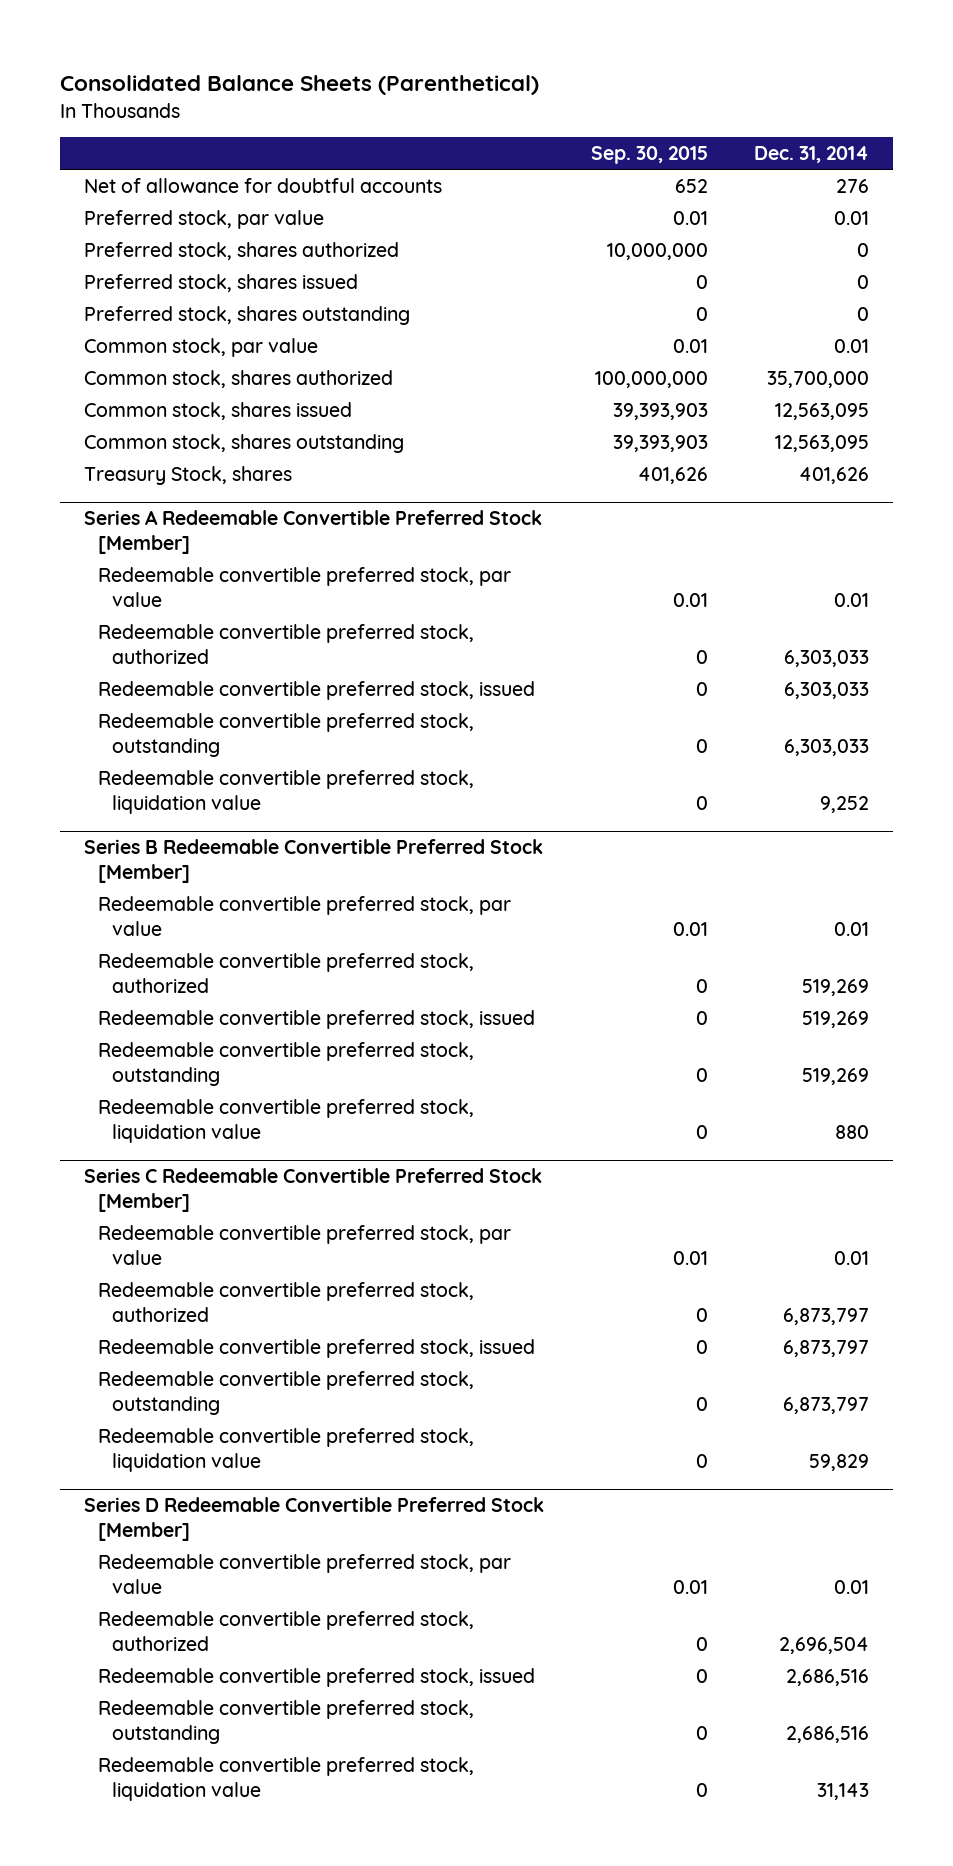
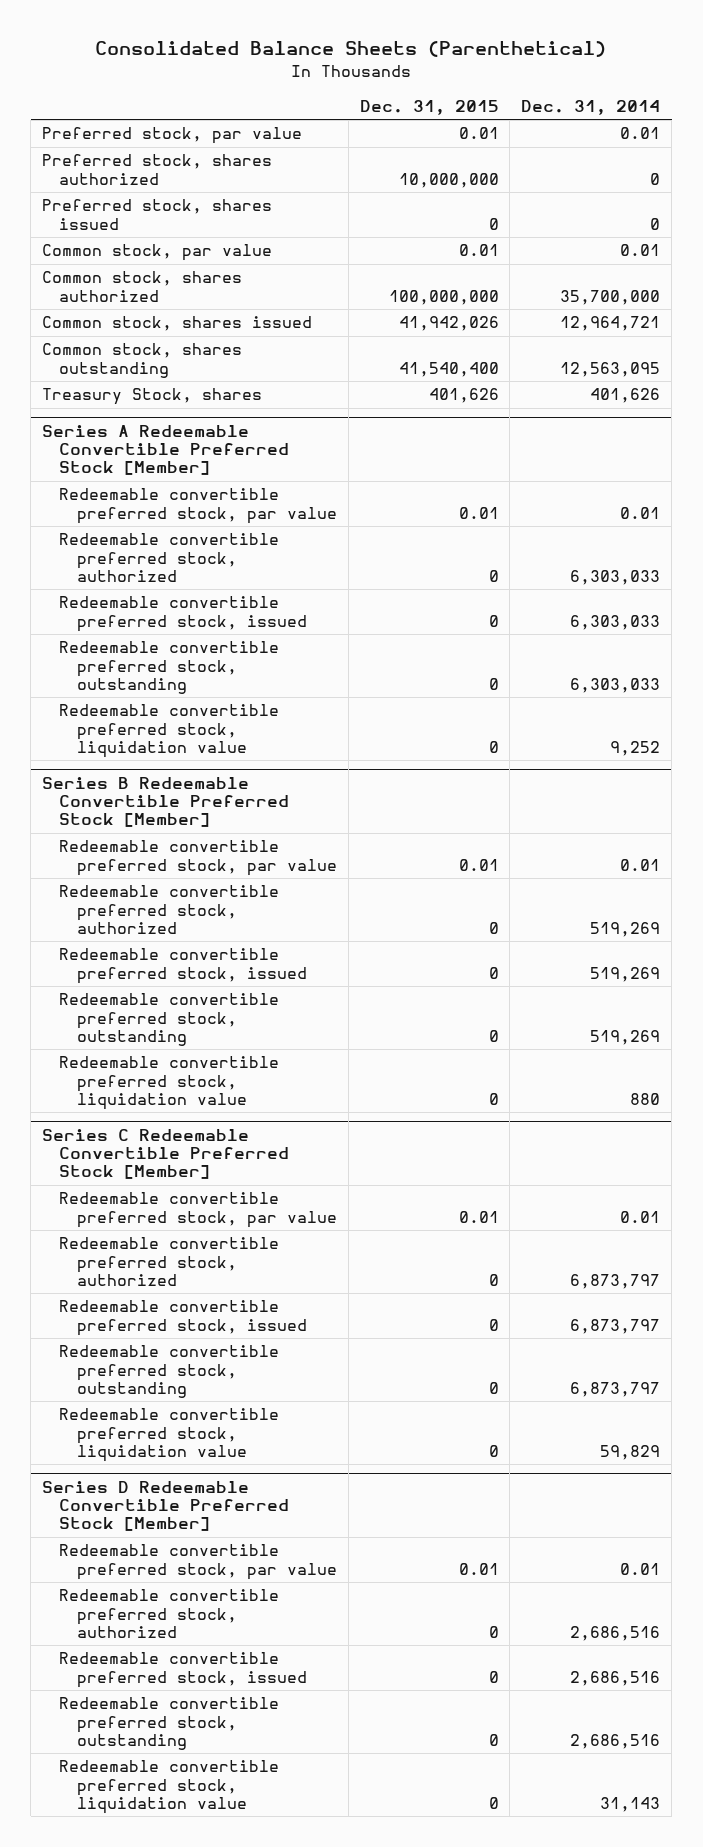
- | Sep. 30, 2015 | Dec. 31, 2014
+ | Dec. 31, 2015 | Dec. 31, 2014
- Net of allowance for doubtful accounts | 652 | 276
- Preferred stock, shares outstanding | 0 | 0
- Common stock, shares issued | 39,393,903 | 12,563,095
+ Common stock, shares issued | 41,942,026 | 12,964,721
@ Series D Redeemable Convertible Preferred Stock [Member]
- Redeemable convertible preferred stock, authorized | 0 | 2,696,504
+ Redeemable convertible preferred stock, authorized | 0 | 2,686,516

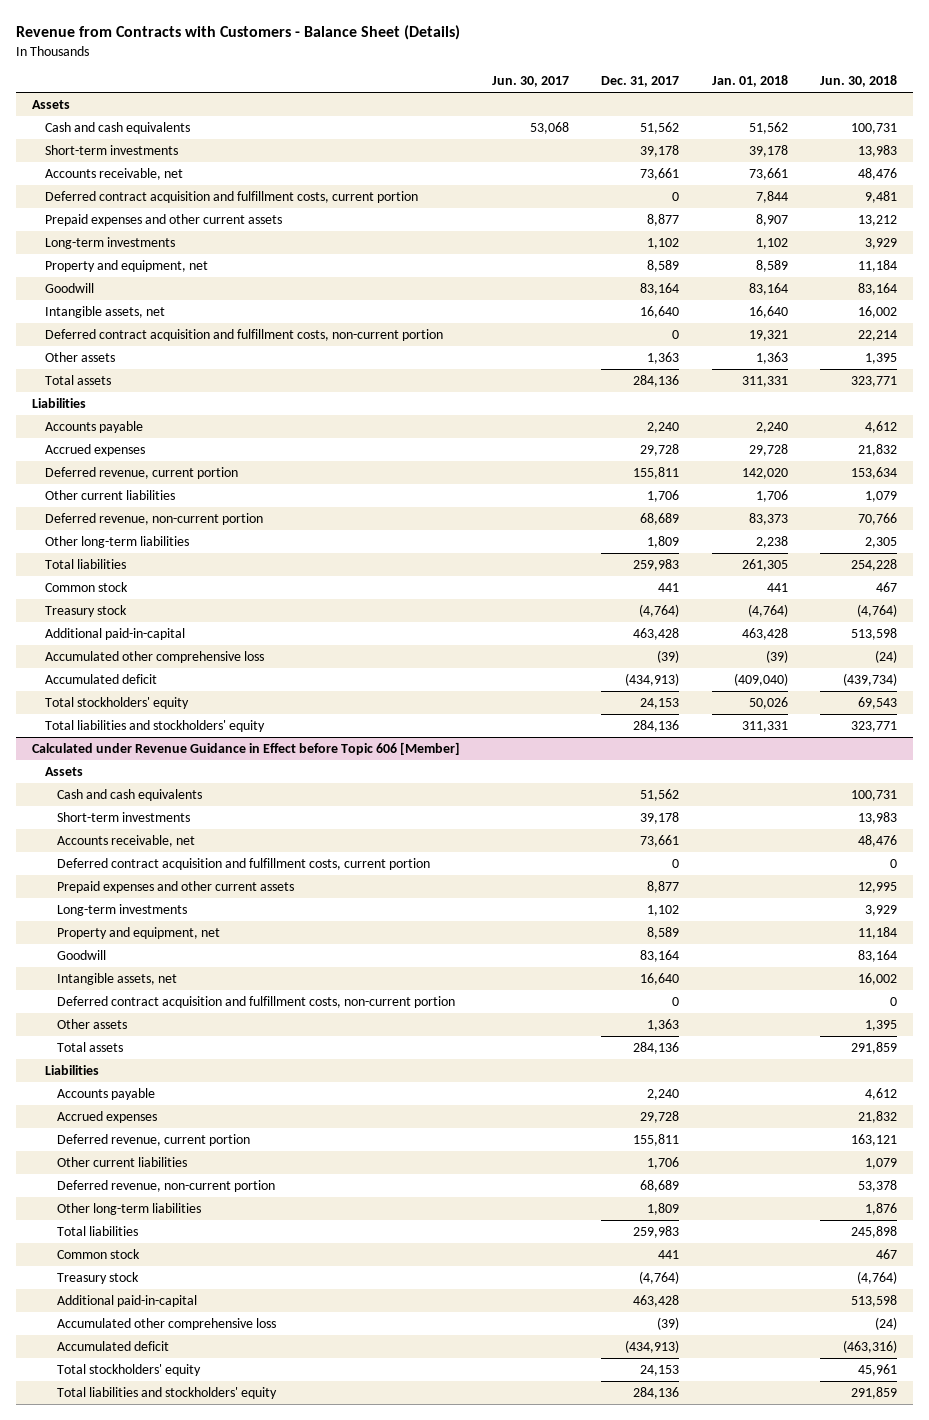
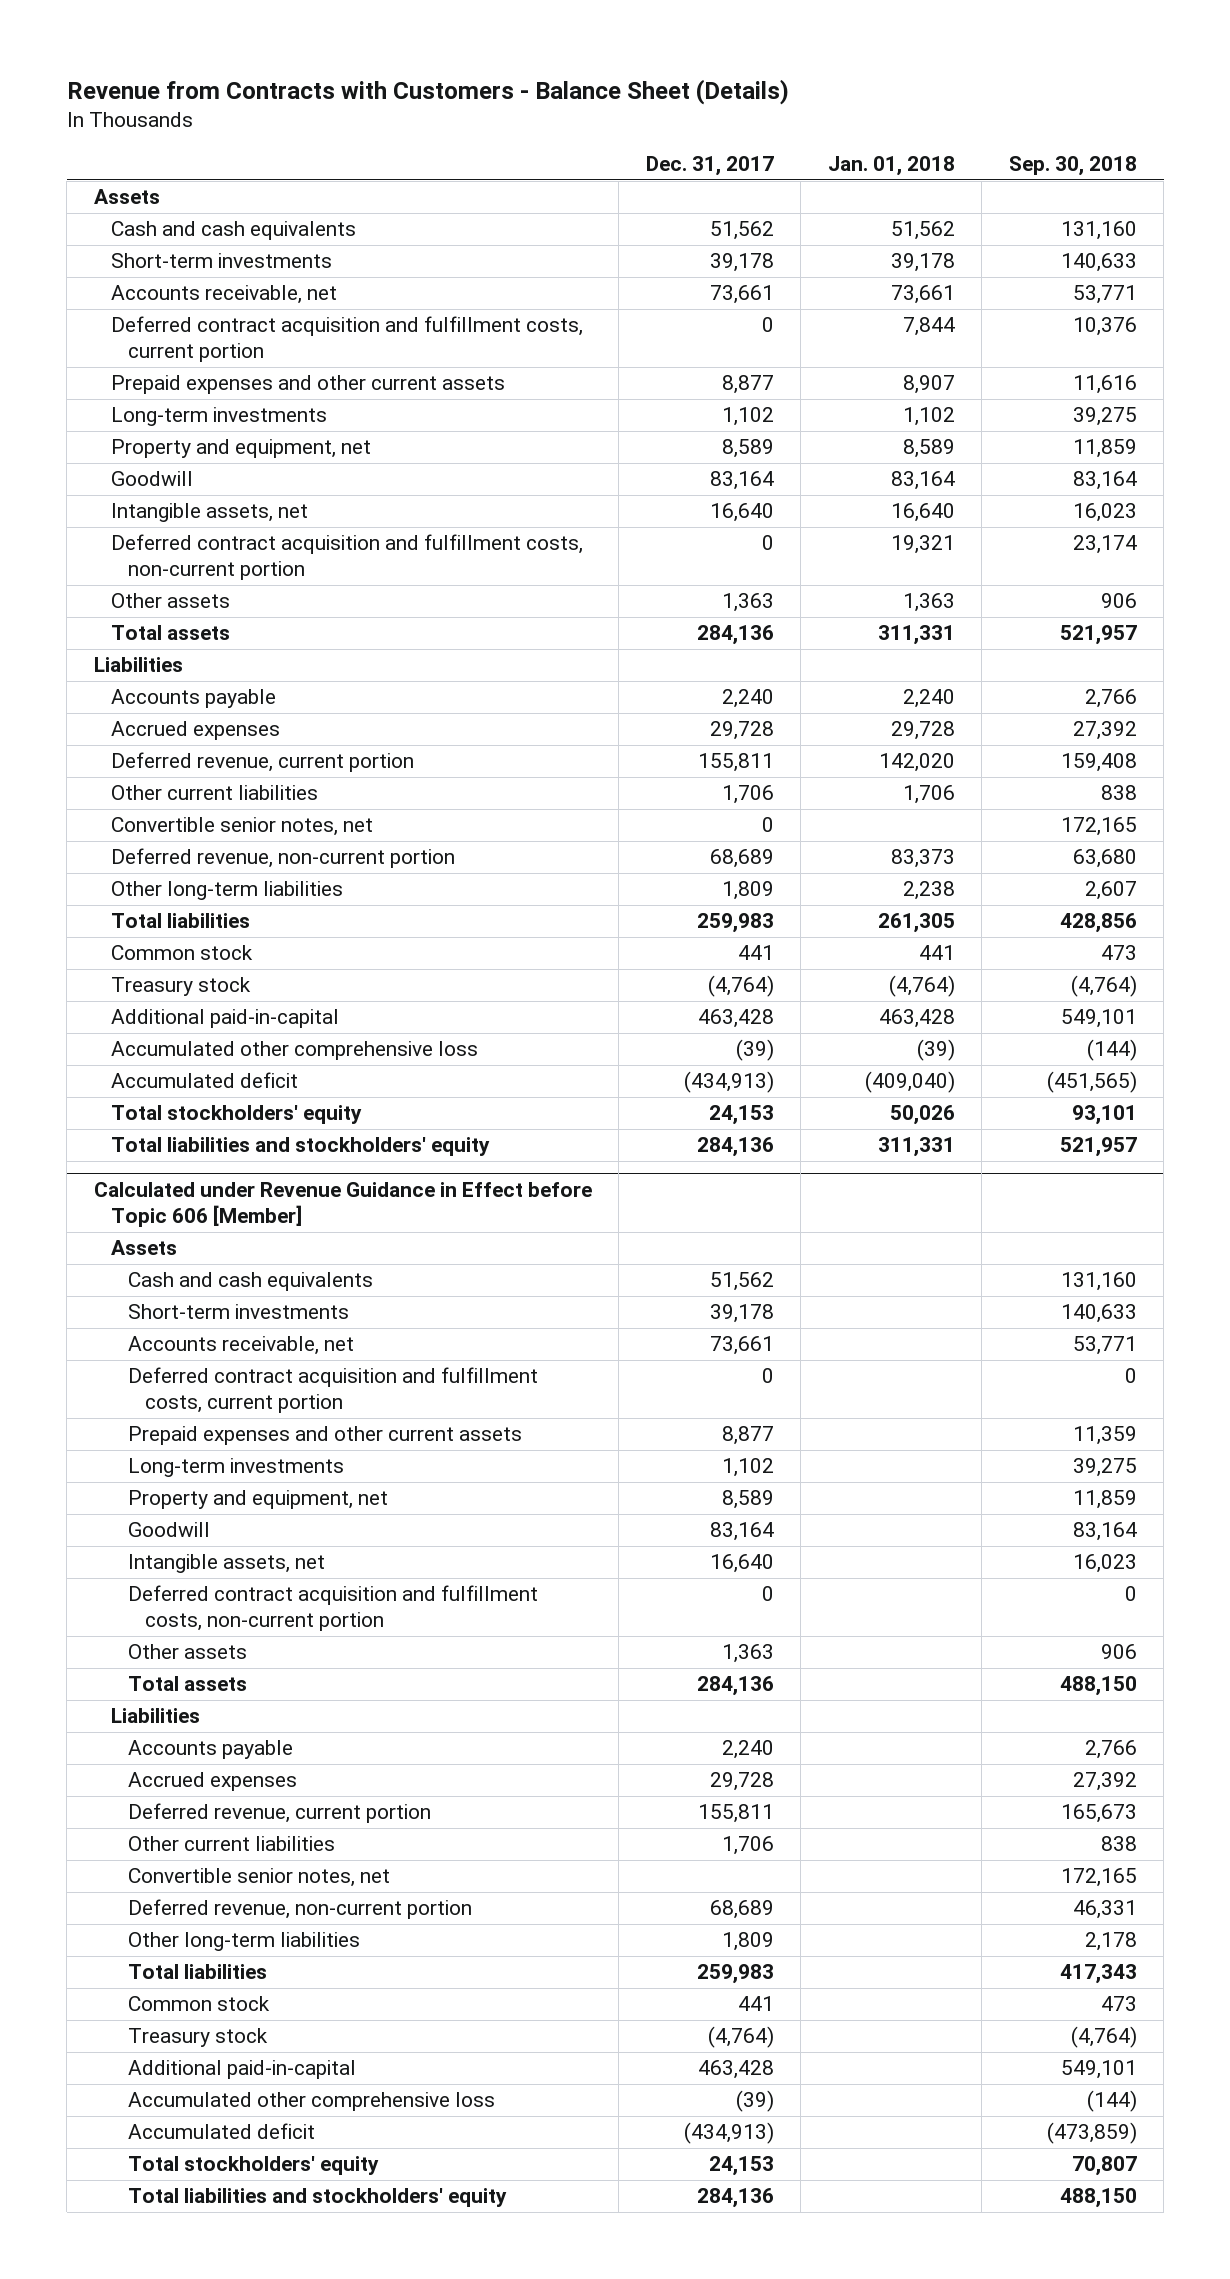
- | Jun. 30, 2017 | Dec. 31, 2017 | Jan. 01, 2018 | Jun. 30, 2018
+ | Dec. 31, 2017 | Jan. 01, 2018 | Sep. 30, 2018
+ Convertible senior notes, net | 0 | | 172,165
@ Calculated under Revenue Guidance in Effect before Topic 606 [Member]
+ Convertible senior notes, net | | | 172,165

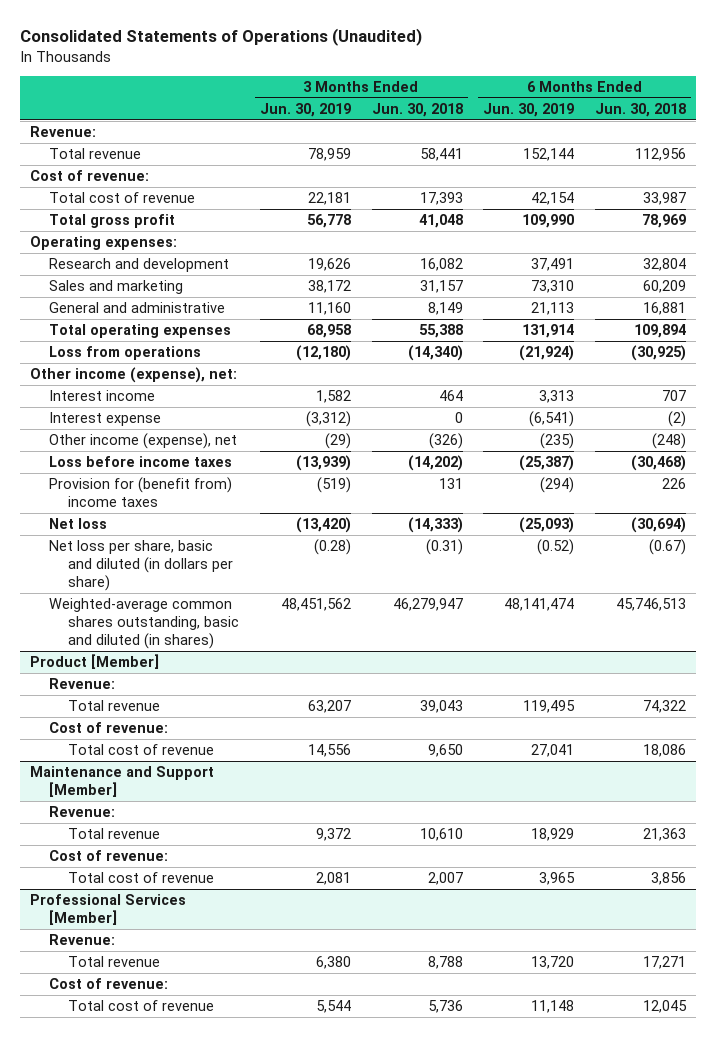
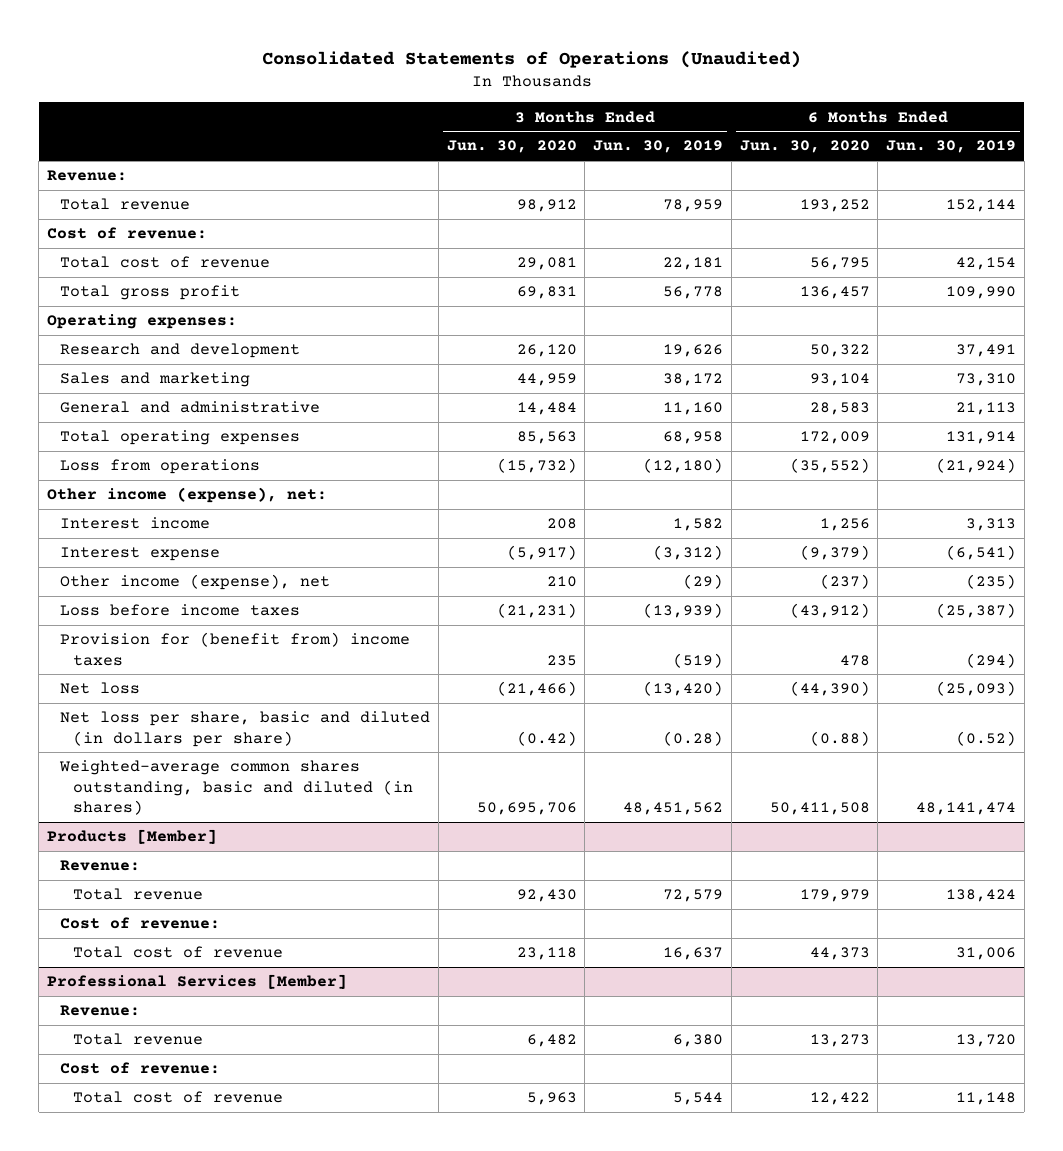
- | 3 Months Ended Jun. 30, 2019 | 3 Months Ended Jun. 30, 2018 | 6 Months Ended Jun. 30, 2019 | 6 Months Ended Jun. 30, 2018
+ | 3 Months Ended Jun. 30, 2020 | 3 Months Ended Jun. 30, 2019 | 6 Months Ended Jun. 30, 2020 | 6 Months Ended Jun. 30, 2019
- Product [Member]
- Revenue:
- Total revenue | 63,207 | 39,043 | 119,495 | 74,322
- Cost of revenue:
- Total cost of revenue | 14,556 | 9,650 | 27,041 | 18,086
- Maintenance and Support [Member]
+ Products [Member]
- Total revenue | 9,372 | 10,610 | 18,929 | 21,363
+ Total revenue | 92,430 | 72,579 | 179,979 | 138,424
- Total cost of revenue | 2,081 | 2,007 | 3,965 | 3,856
+ Total cost of revenue | 23,118 | 16,637 | 44,373 | 31,006

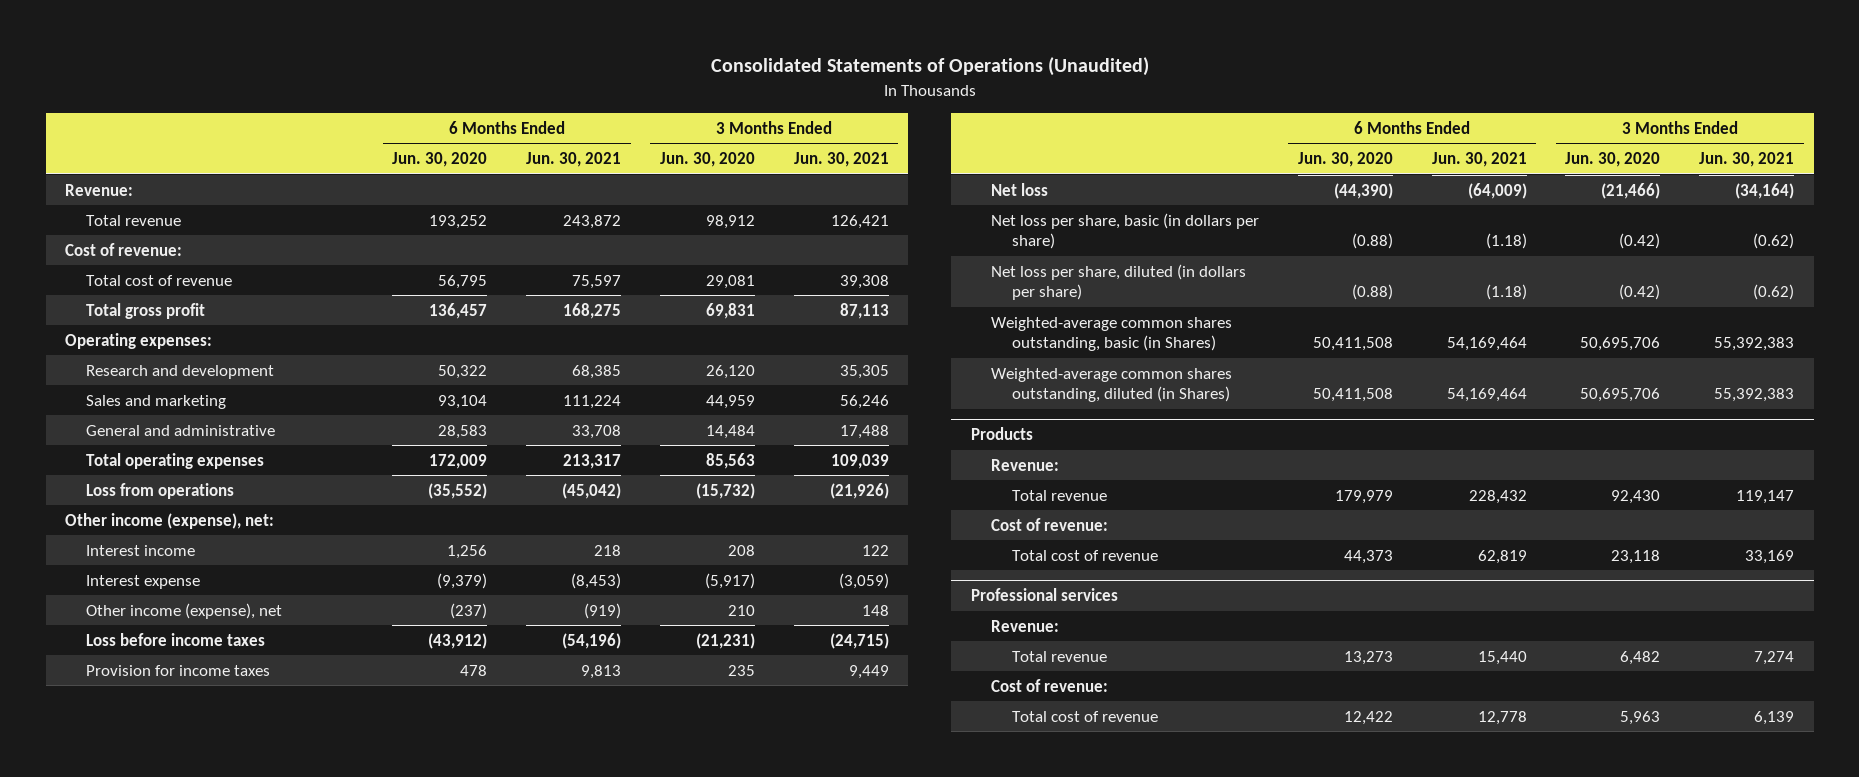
- | 3 Months Ended Jun. 30, 2020 | 3 Months Ended Jun. 30, 2019 | 6 Months Ended Jun. 30, 2020 | 6 Months Ended Jun. 30, 2019
+ | 6 Months Ended Jun. 30, 2020 | 6 Months Ended Jun. 30, 2021 | 3 Months Ended Jun. 30, 2020 | 3 Months Ended Jun. 30, 2021
- Provision for (benefit from) income taxes | 235 | (519) | 478 | (294)
+ Provision for income taxes | 478 | 9,813 | 235 | 9,449
- Net loss per share, basic and diluted (in dollars per share) | (0.42) | (0.28) | (0.88) | (0.52)
- Weighted-average common shares outstanding, basic and diluted (in shares) | 50,695,706 | 48,451,562 | 50,411,508 | 48,141,474
- Products [Member]
+ Net loss per share, basic (in dollars per share) | (0.88) | (1.18) | (0.42) | (0.62)
+ Net loss per share, diluted (in dollars per share) | (0.88) | (1.18) | (0.42) | (0.62)
+ Weighted-average common shares outstanding, basic (in Shares) | 50,411,508 | 54,169,464 | 50,695,706 | 55,392,383
+ Weighted-average common shares outstanding, diluted (in Shares) | 50,411,508 | 54,169,464 | 50,695,706 | 55,392,383
+ Products
- Professional Services [Member]
+ Professional services

